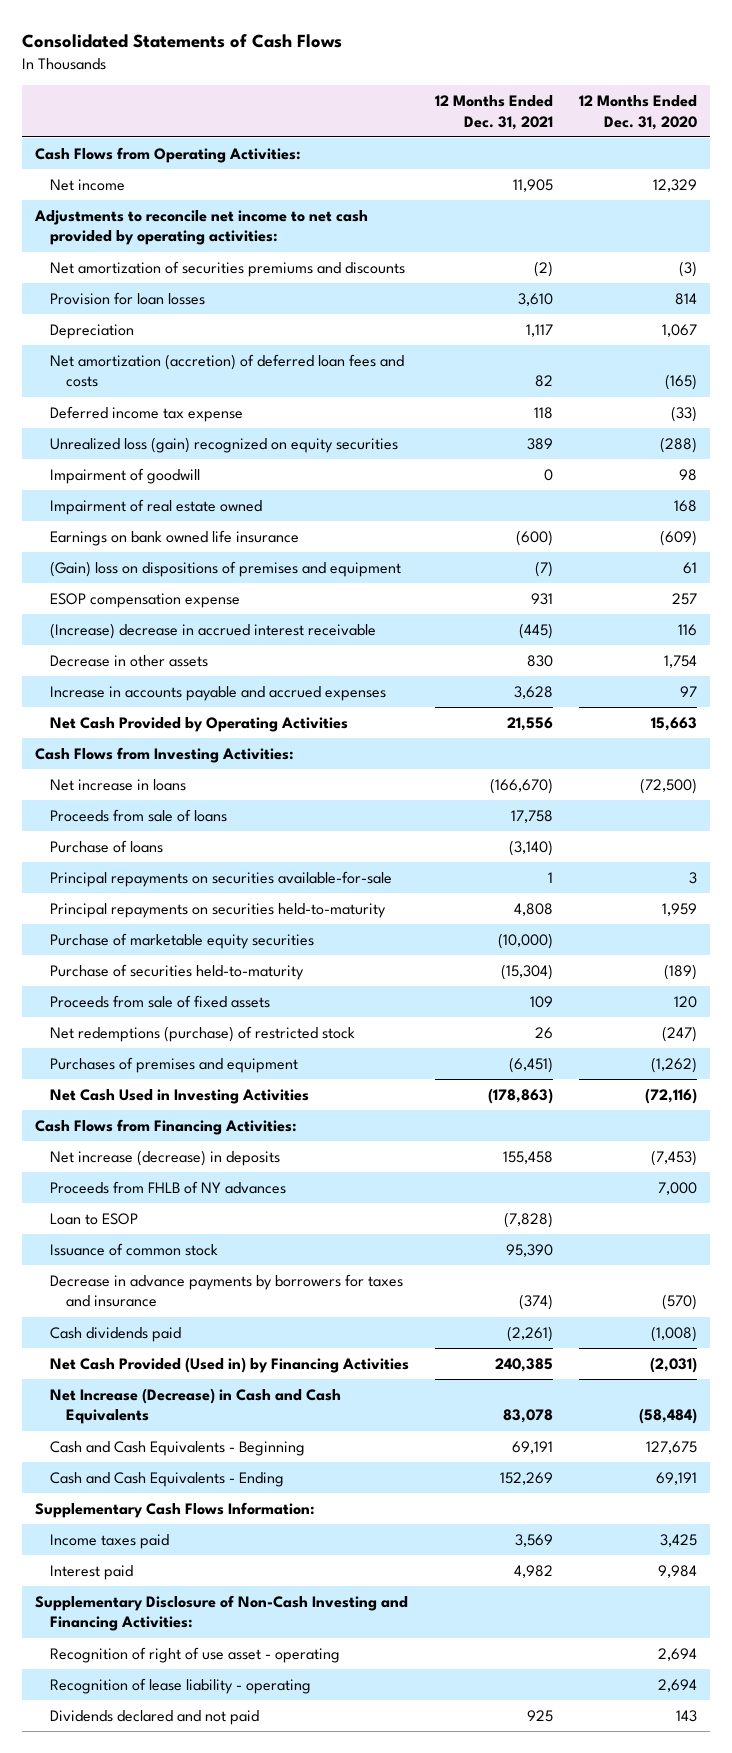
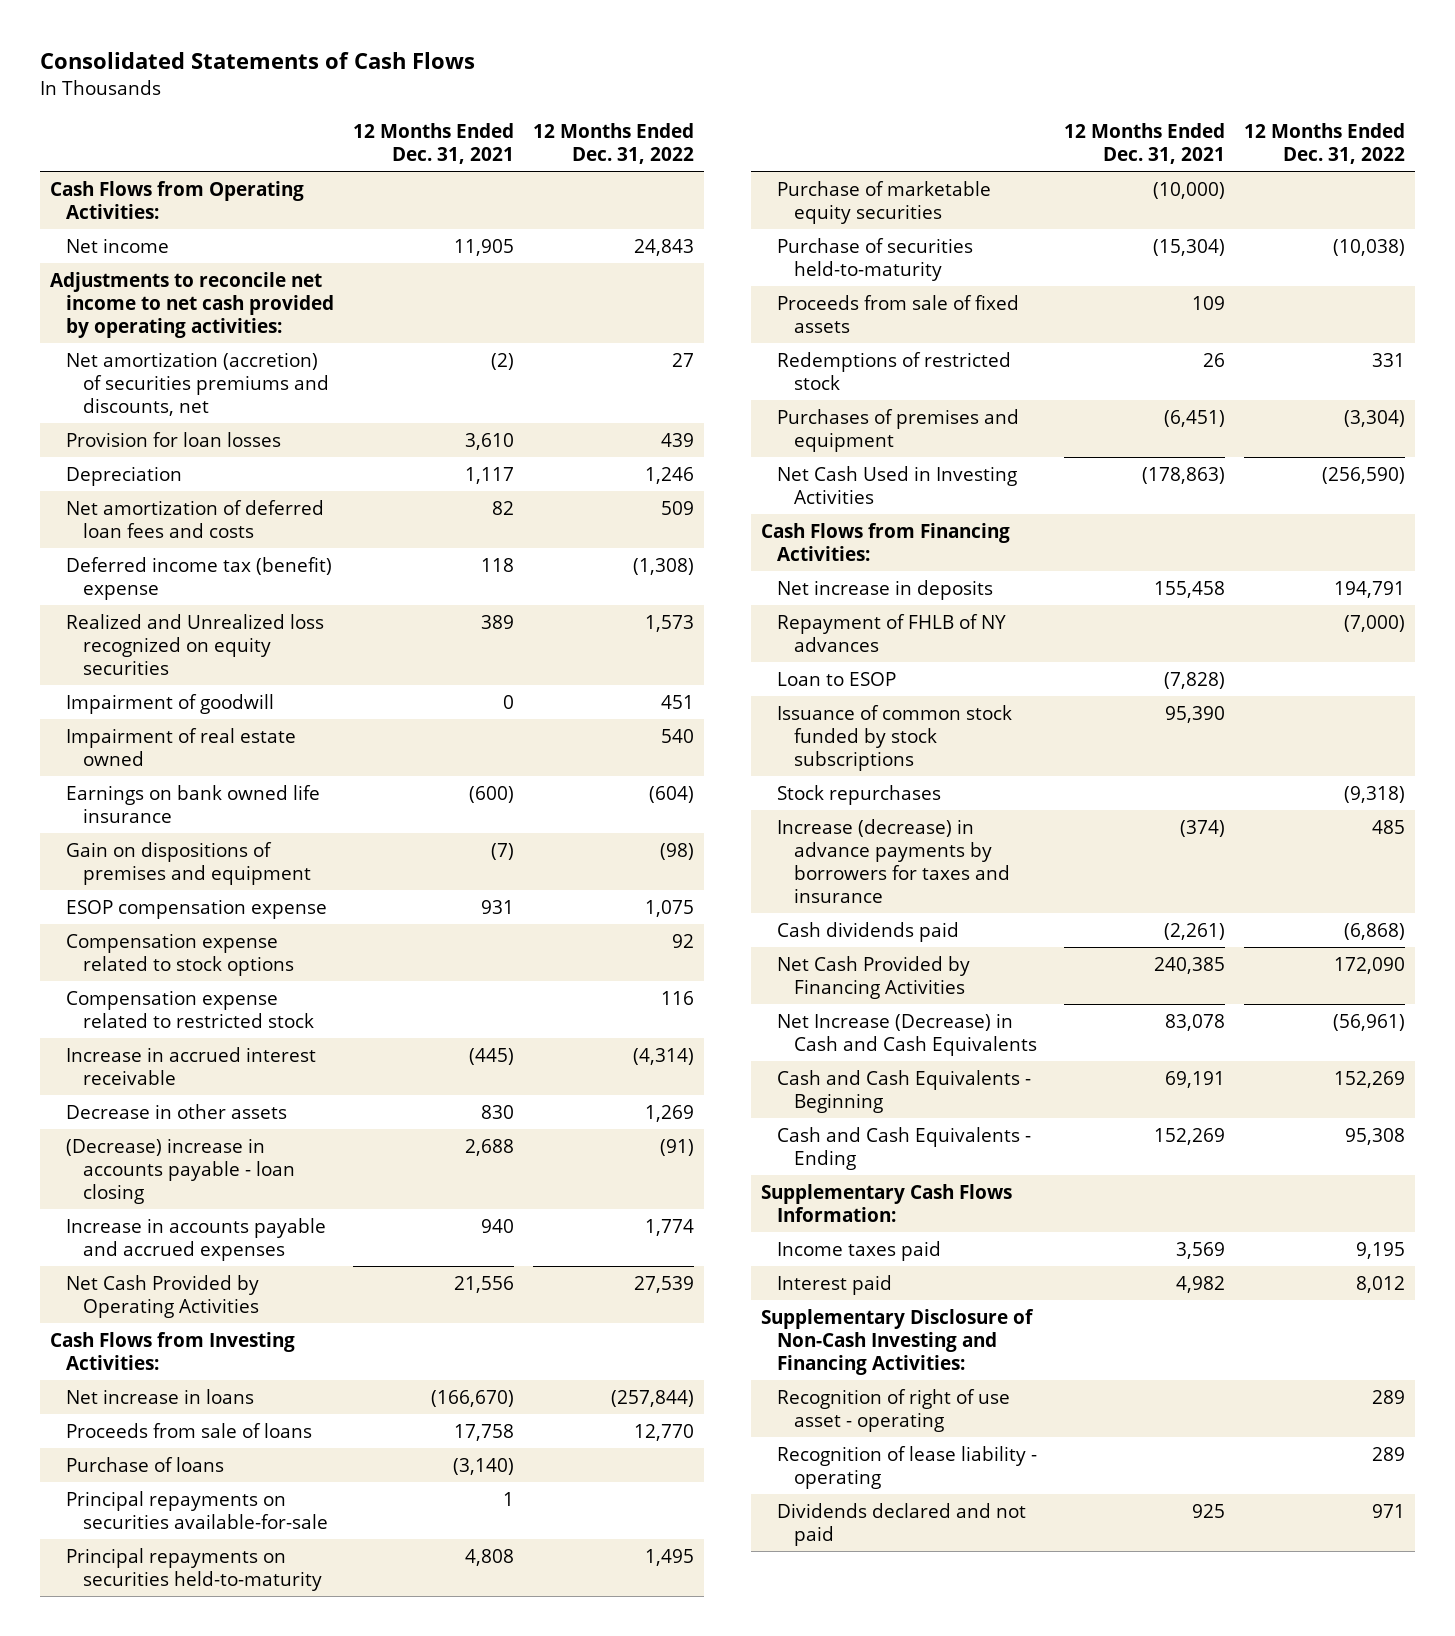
- | 12 Months Ended Dec. 31, 2021 | 12 Months Ended Dec. 31, 2020
+ | 12 Months Ended Dec. 31, 2021 | 12 Months Ended Dec. 31, 2022
- Net amortization of securities premiums and discounts | (2) | (3)
+ Net amortization (accretion) of securities premiums and discounts, net | (2) | 27
- Net amortization (accretion) of deferred loan fees and costs | 82 | (165)
- Deferred income tax expense | 118 | (33)
- Unrealized loss (gain) recognized on equity securities | 389 | (288)
+ Net amortization of deferred loan fees and costs | 82 | 509
+ Deferred income tax (benefit) expense | 118 | (1,308)
+ Realized and Unrealized loss recognized on equity securities | 389 | 1,573
- (Gain) loss on dispositions of premises and equipment | (7) | 61
+ Gain on dispositions of premises and equipment | (7) | (98)
- (Increase) decrease in accrued interest receivable | (445) | 116
+ Compensation expense related to stock options | | 92
+ Compensation expense related to restricted stock | | 116
+ Increase in accrued interest receivable | (445) | (4,314)
- Increase in accounts payable and accrued expenses | 3,628 | 97
+ (Decrease) increase in accounts payable - loan closing | 2,688 | (91)
+ Increase in accounts payable and accrued expenses | 940 | 1,774
- Net redemptions (purchase) of restricted stock | 26 | (247)
+ Redemptions of restricted stock | 26 | 331
- Net increase (decrease) in deposits | 155,458 | (7,453)
- Proceeds from FHLB of NY advances | | 7,000
+ Net increase in deposits | 155,458 | 194,791
+ Repayment of FHLB of NY advances | | (7,000)
- Issuance of common stock | 95,390 |
- Decrease in advance payments by borrowers for taxes and insurance | (374) | (570)
+ Issuance of common stock funded by stock subscriptions | 95,390 |
+ Stock repurchases | | (9,318)
+ Increase (decrease) in advance payments by borrowers for taxes and insurance | (374) | 485
- Net Cash Provided (Used in) by Financing Activities | 240,385 | (2,031)
+ Net Cash Provided by Financing Activities | 240,385 | 172,090

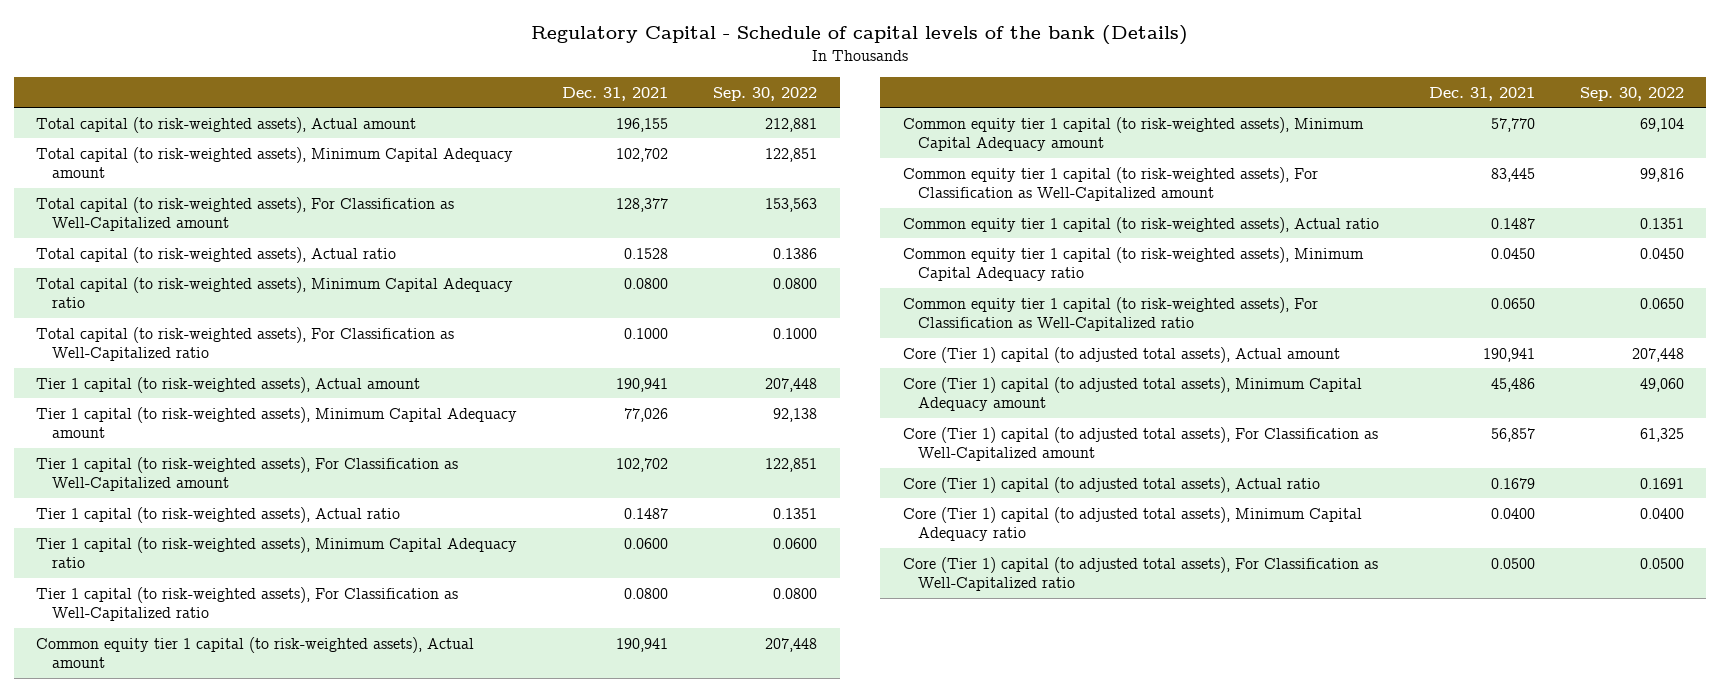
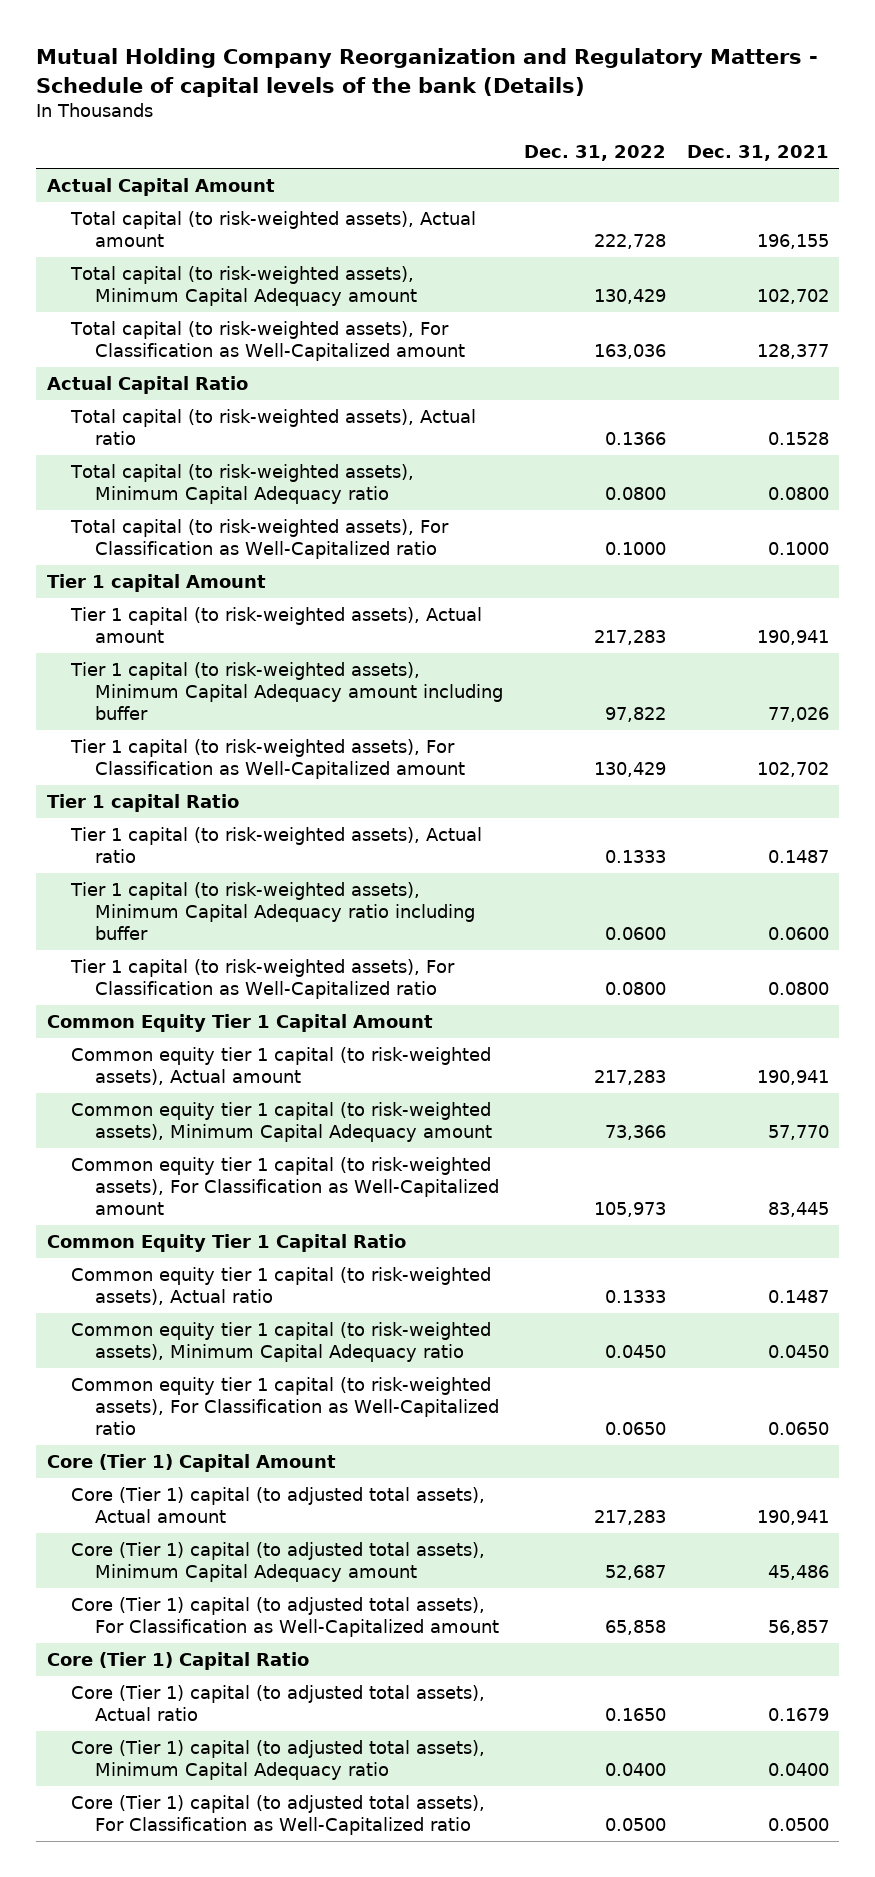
- Regulatory Capital - Schedule of capital levels of the bank (Details)
+ Mutual Holding Company Reorganization and Regulatory Matters - Schedule of capital levels of the bank (Details)
- | Dec. 31, 2021 | Sep. 30, 2022
+ | Dec. 31, 2022 | Dec. 31, 2021
+ Actual Capital Amount
+ Actual Capital Ratio
+ Tier 1 capital Amount
- Tier 1 capital (to risk-weighted assets), Minimum Capital Adequacy amount | 77,026 | 92,138
+ Tier 1 capital (to risk-weighted assets), Minimum Capital Adequacy amount including buffer | 97,822 | 77,026
+ Tier 1 capital Ratio
- Tier 1 capital (to risk-weighted assets), Minimum Capital Adequacy ratio | 0.0600 | 0.0600
+ Tier 1 capital (to risk-weighted assets), Minimum Capital Adequacy ratio including buffer | 0.0600 | 0.0600
+ Common Equity Tier 1 Capital Amount
+ Common Equity Tier 1 Capital Ratio
+ Core (Tier 1) Capital Amount
+ Core (Tier 1) Capital Ratio

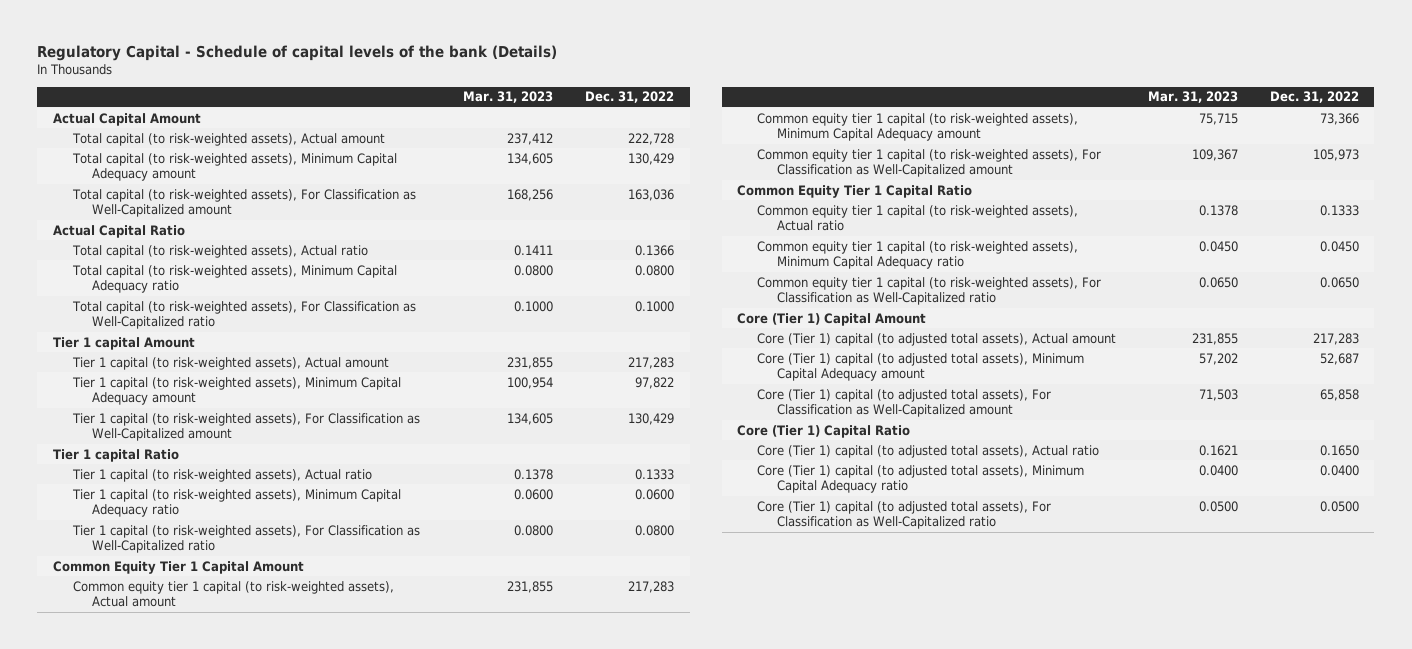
- Mutual Holding Company Reorganization and Regulatory Matters - Schedule of capital levels of the bank (Details)
+ Regulatory Capital - Schedule of capital levels of the bank (Details)
- | Dec. 31, 2022 | Dec. 31, 2021
+ | Mar. 31, 2023 | Dec. 31, 2022
- Tier 1 capital (to risk-weighted assets), Minimum Capital Adequacy amount including buffer | 97,822 | 77,026
+ Tier 1 capital (to risk-weighted assets), Minimum Capital Adequacy amount | 100,954 | 97,822
- Tier 1 capital (to risk-weighted assets), Minimum Capital Adequacy ratio including buffer | 0.0600 | 0.0600
+ Tier 1 capital (to risk-weighted assets), Minimum Capital Adequacy ratio | 0.0600 | 0.0600

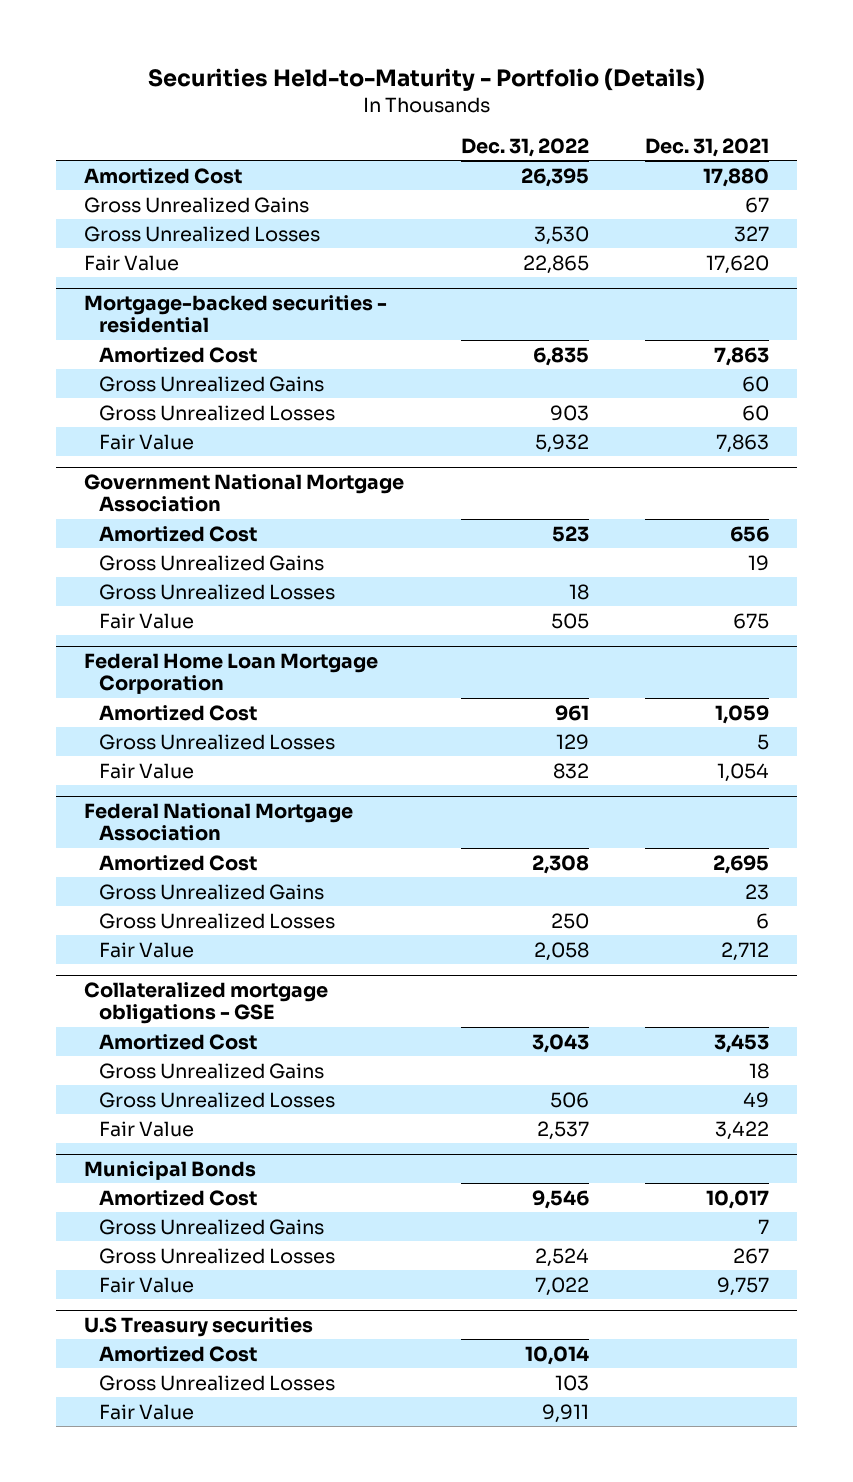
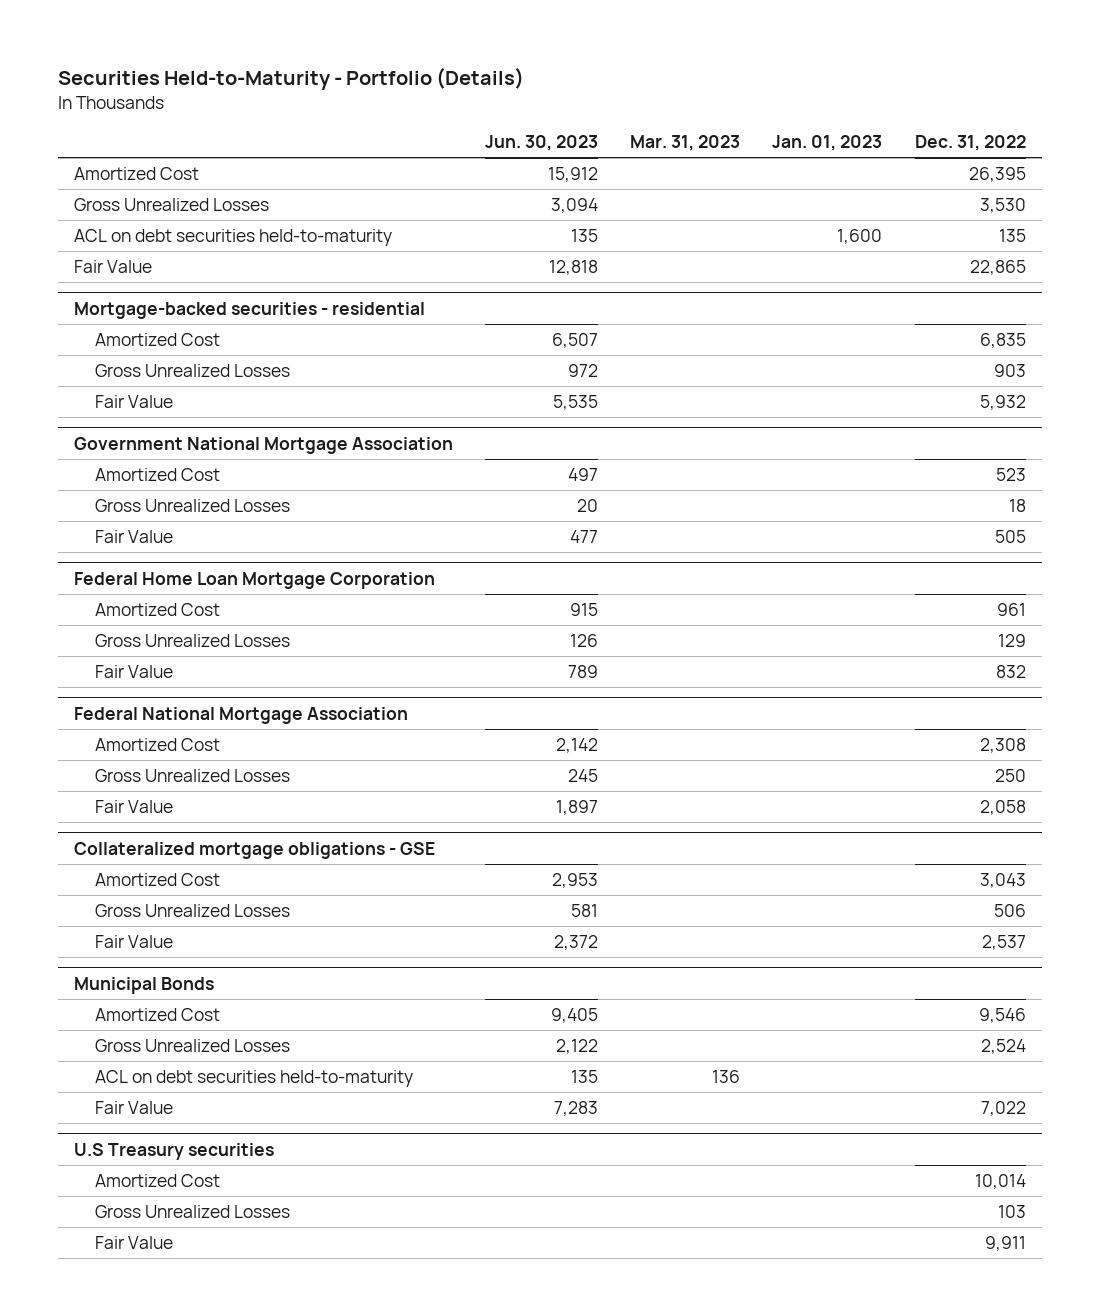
- | Dec. 31, 2022 | Dec. 31, 2021
+ | Jun. 30, 2023 | Mar. 31, 2023 | Jan. 01, 2023 | Dec. 31, 2022
- Gross Unrealized Gains | | 67
+ ACL on debt securities held-to-maturity | 135 | | 1,600 | 135
@ Mortgage-backed securities - residential
- Gross Unrealized Gains | | 60
@ Government National Mortgage Association
- Gross Unrealized Gains | | 19
@ Federal National Mortgage Association
- Gross Unrealized Gains | | 23
@ Collateralized mortgage obligations - GSE
- Gross Unrealized Gains | | 18
@ Municipal Bonds
- Gross Unrealized Gains | | 7
+ ACL on debt securities held-to-maturity | 135 | 136 | |

